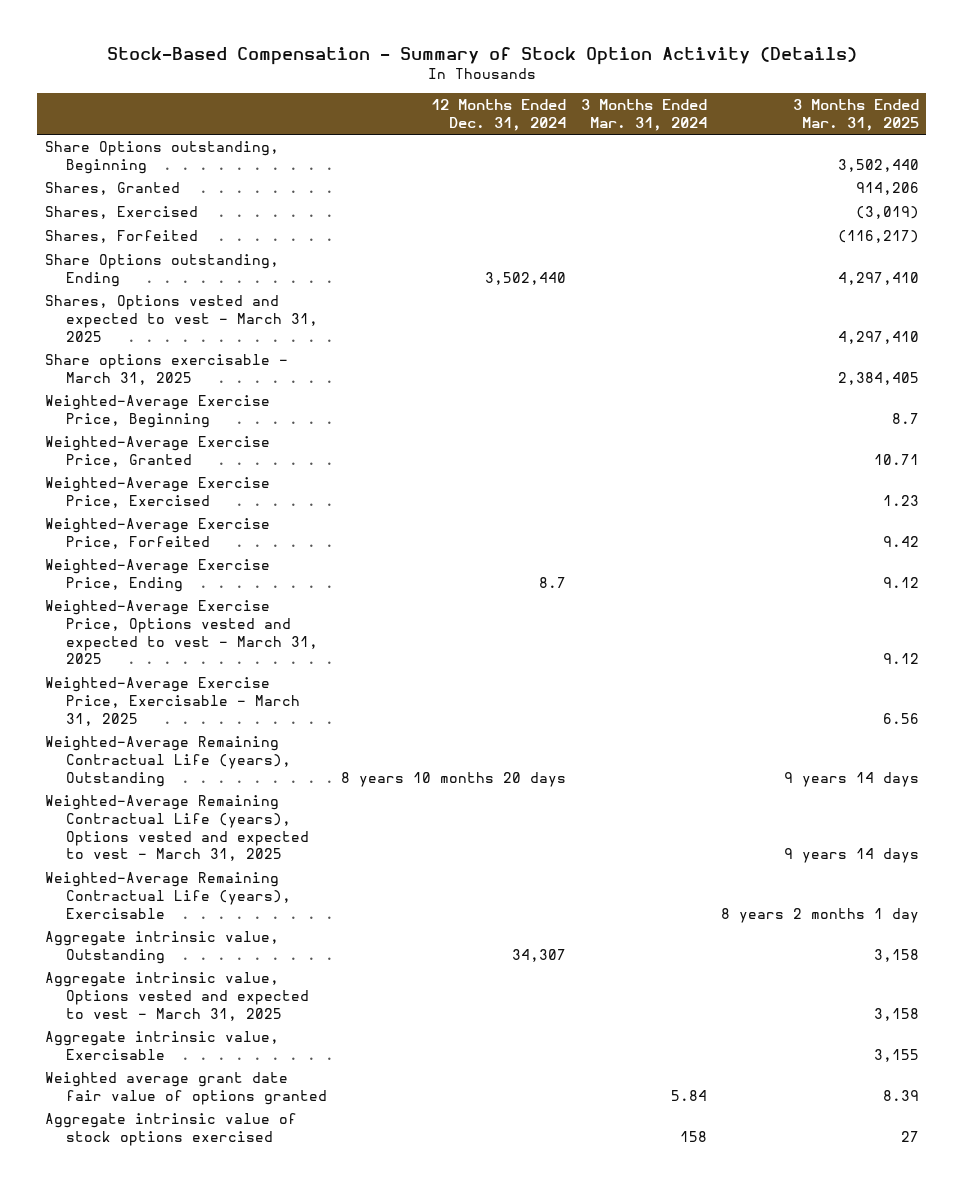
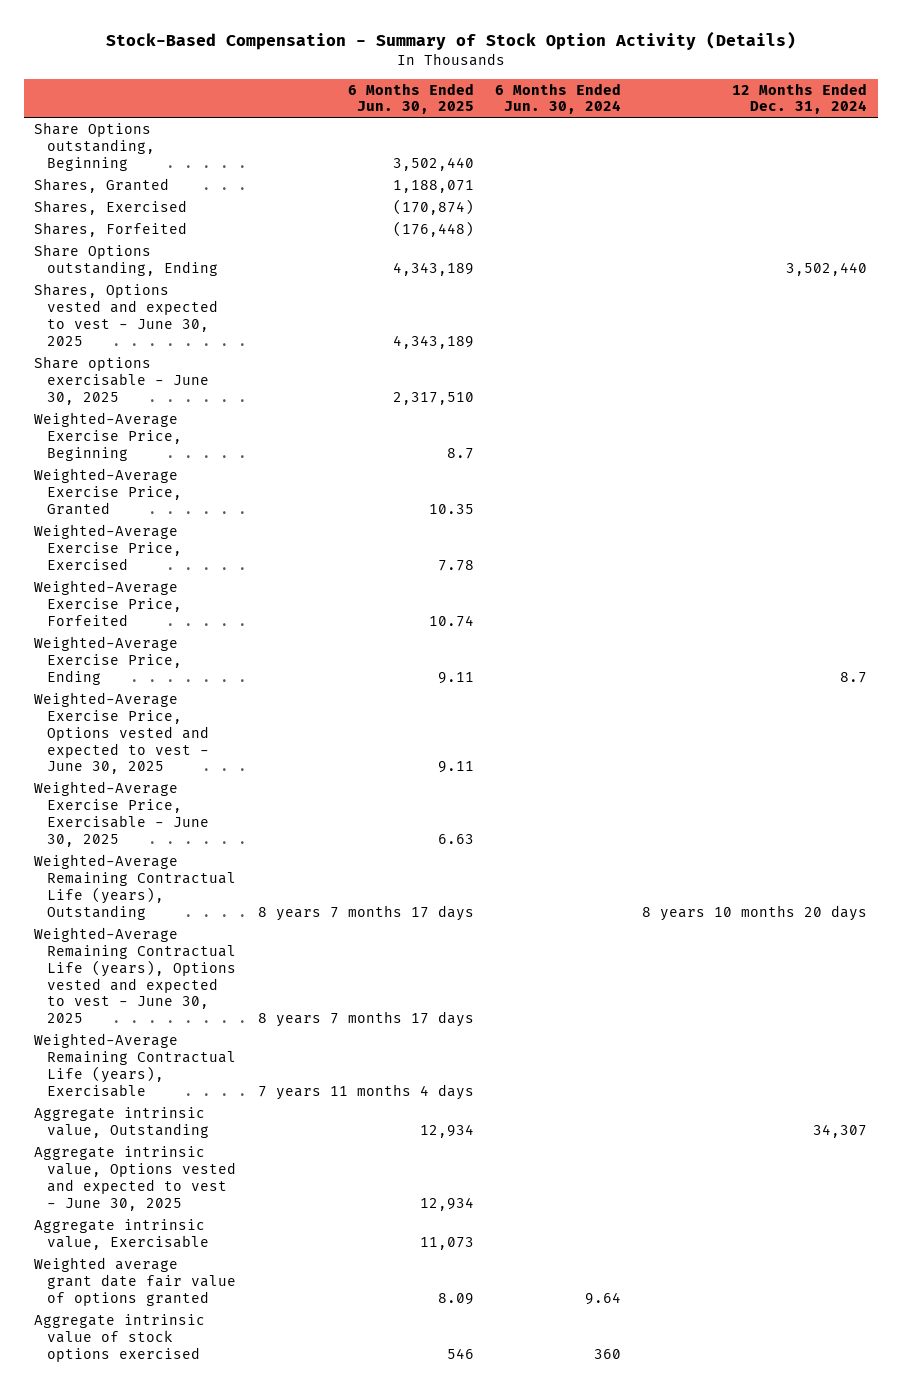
- | 12 Months Ended Dec. 31, 2024 | 3 Months Ended Mar. 31, 2024 | 3 Months Ended Mar. 31, 2025
+ | 6 Months Ended Jun. 30, 2025 | 6 Months Ended Jun. 30, 2024 | 12 Months Ended Dec. 31, 2024
- Shares, Options vested and expected to vest - March 31, 2025 | | | 4,297,410
- Share options exercisable - March 31, 2025 | | | 2,384,405
+ Shares, Options vested and expected to vest - June 30, 2025 | 4,343,189 | |
+ Share options exercisable - June 30, 2025 | 2,317,510 | |
- Weighted-Average Exercise Price, Options vested and expected to vest - March 31, 2025 | | | 9.12
- Weighted-Average Exercise Price, Exercisable - March 31, 2025 | | | 6.56
+ Weighted-Average Exercise Price, Options vested and expected to vest - June 30, 2025 | 9.11 | |
+ Weighted-Average Exercise Price, Exercisable - June 30, 2025 | 6.63 | |
- Weighted-Average Remaining Contractual Life (years), Options vested and expected to vest - March 31, 2025 | | | 9 years 14 days
+ Weighted-Average Remaining Contractual Life (years), Options vested and expected to vest - June 30, 2025 | 8 years 7 months 17 days | |
- Aggregate intrinsic value, Options vested and expected to vest - March 31, 2025 | | | 3,158
+ Aggregate intrinsic value, Options vested and expected to vest - June 30, 2025 | 12,934 | |

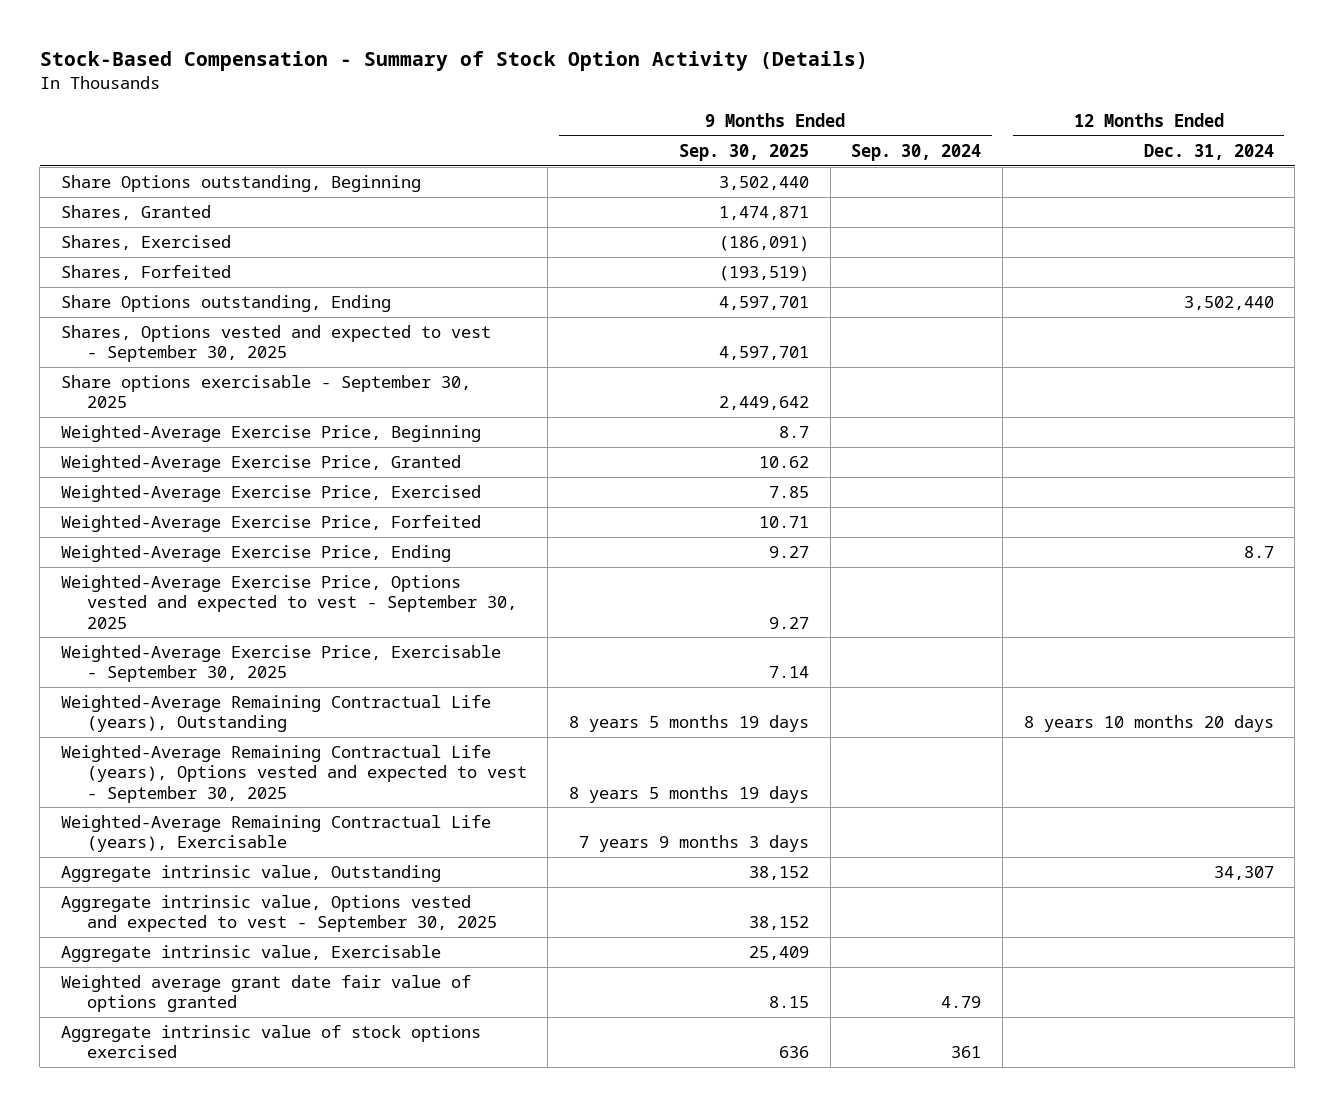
- | 6 Months Ended Jun. 30, 2025 | 6 Months Ended Jun. 30, 2024 | 12 Months Ended Dec. 31, 2024
+ | 9 Months Ended Sep. 30, 2025 | 9 Months Ended Sep. 30, 2024 | 12 Months Ended Dec. 31, 2024
- Shares, Options vested and expected to vest - June 30, 2025 | 4,343,189 | |
- Share options exercisable - June 30, 2025 | 2,317,510 | |
+ Shares, Options vested and expected to vest - September 30, 2025 | 4,597,701 | |
+ Share options exercisable - September 30, 2025 | 2,449,642 | |
- Weighted-Average Exercise Price, Options vested and expected to vest - June 30, 2025 | 9.11 | |
- Weighted-Average Exercise Price, Exercisable - June 30, 2025 | 6.63 | |
+ Weighted-Average Exercise Price, Options vested and expected to vest - September 30, 2025 | 9.27 | |
+ Weighted-Average Exercise Price, Exercisable - September 30, 2025 | 7.14 | |
- Weighted-Average Remaining Contractual Life (years), Options vested and expected to vest - June 30, 2025 | 8 years 7 months 17 days | |
+ Weighted-Average Remaining Contractual Life (years), Options vested and expected to vest - September 30, 2025 | 8 years 5 months 19 days | |
- Aggregate intrinsic value, Options vested and expected to vest - June 30, 2025 | 12,934 | |
+ Aggregate intrinsic value, Options vested and expected to vest - September 30, 2025 | 38,152 | |

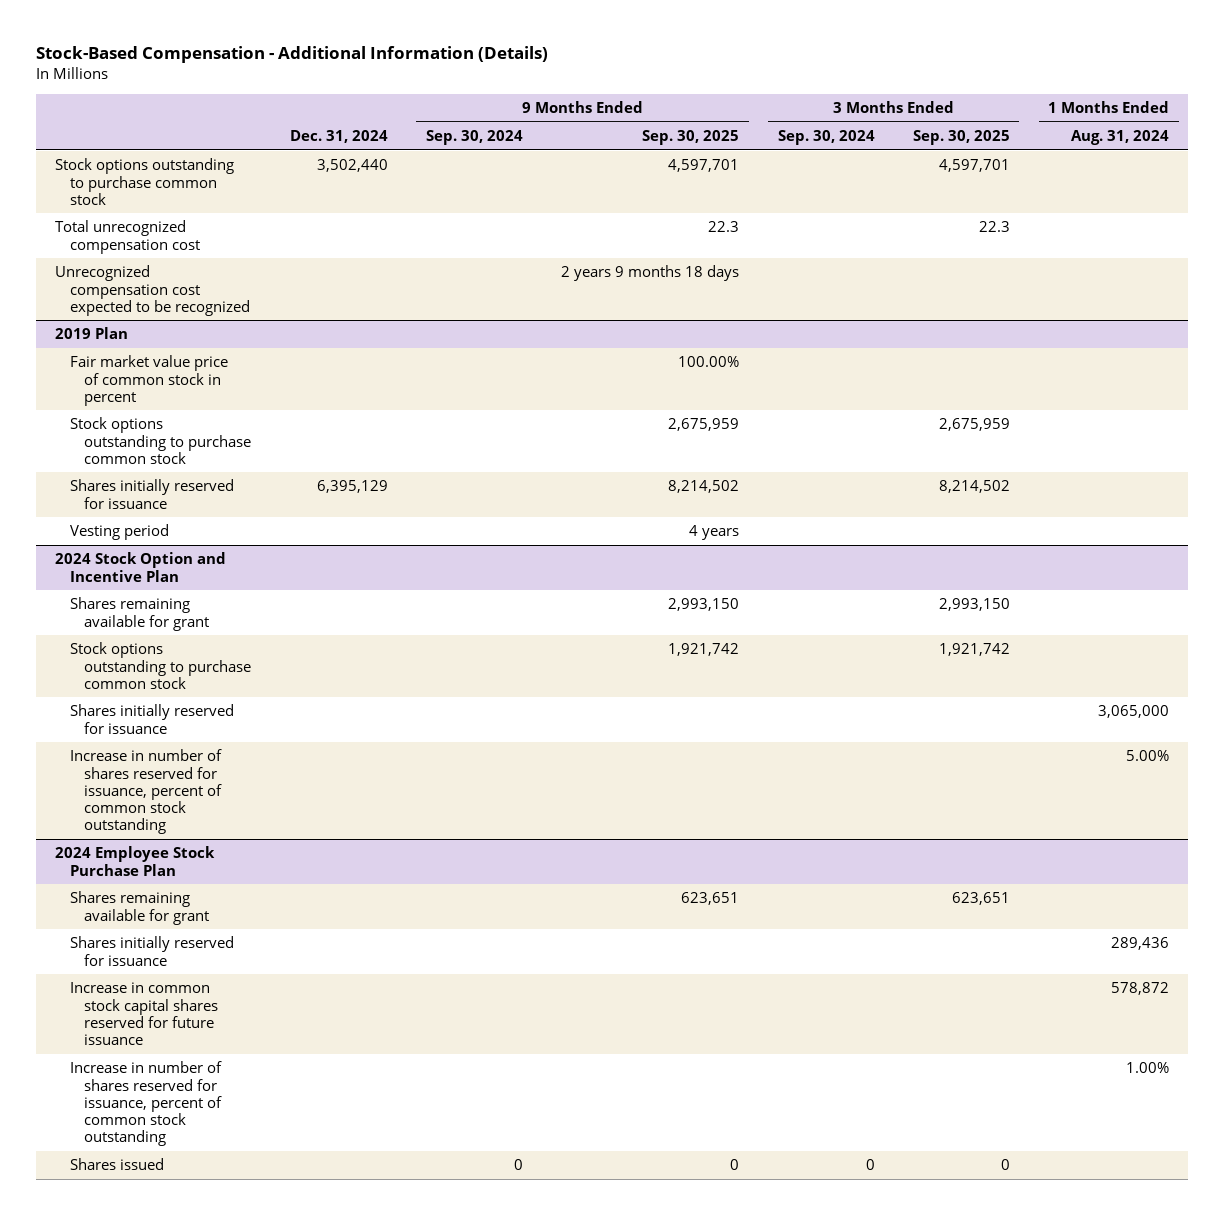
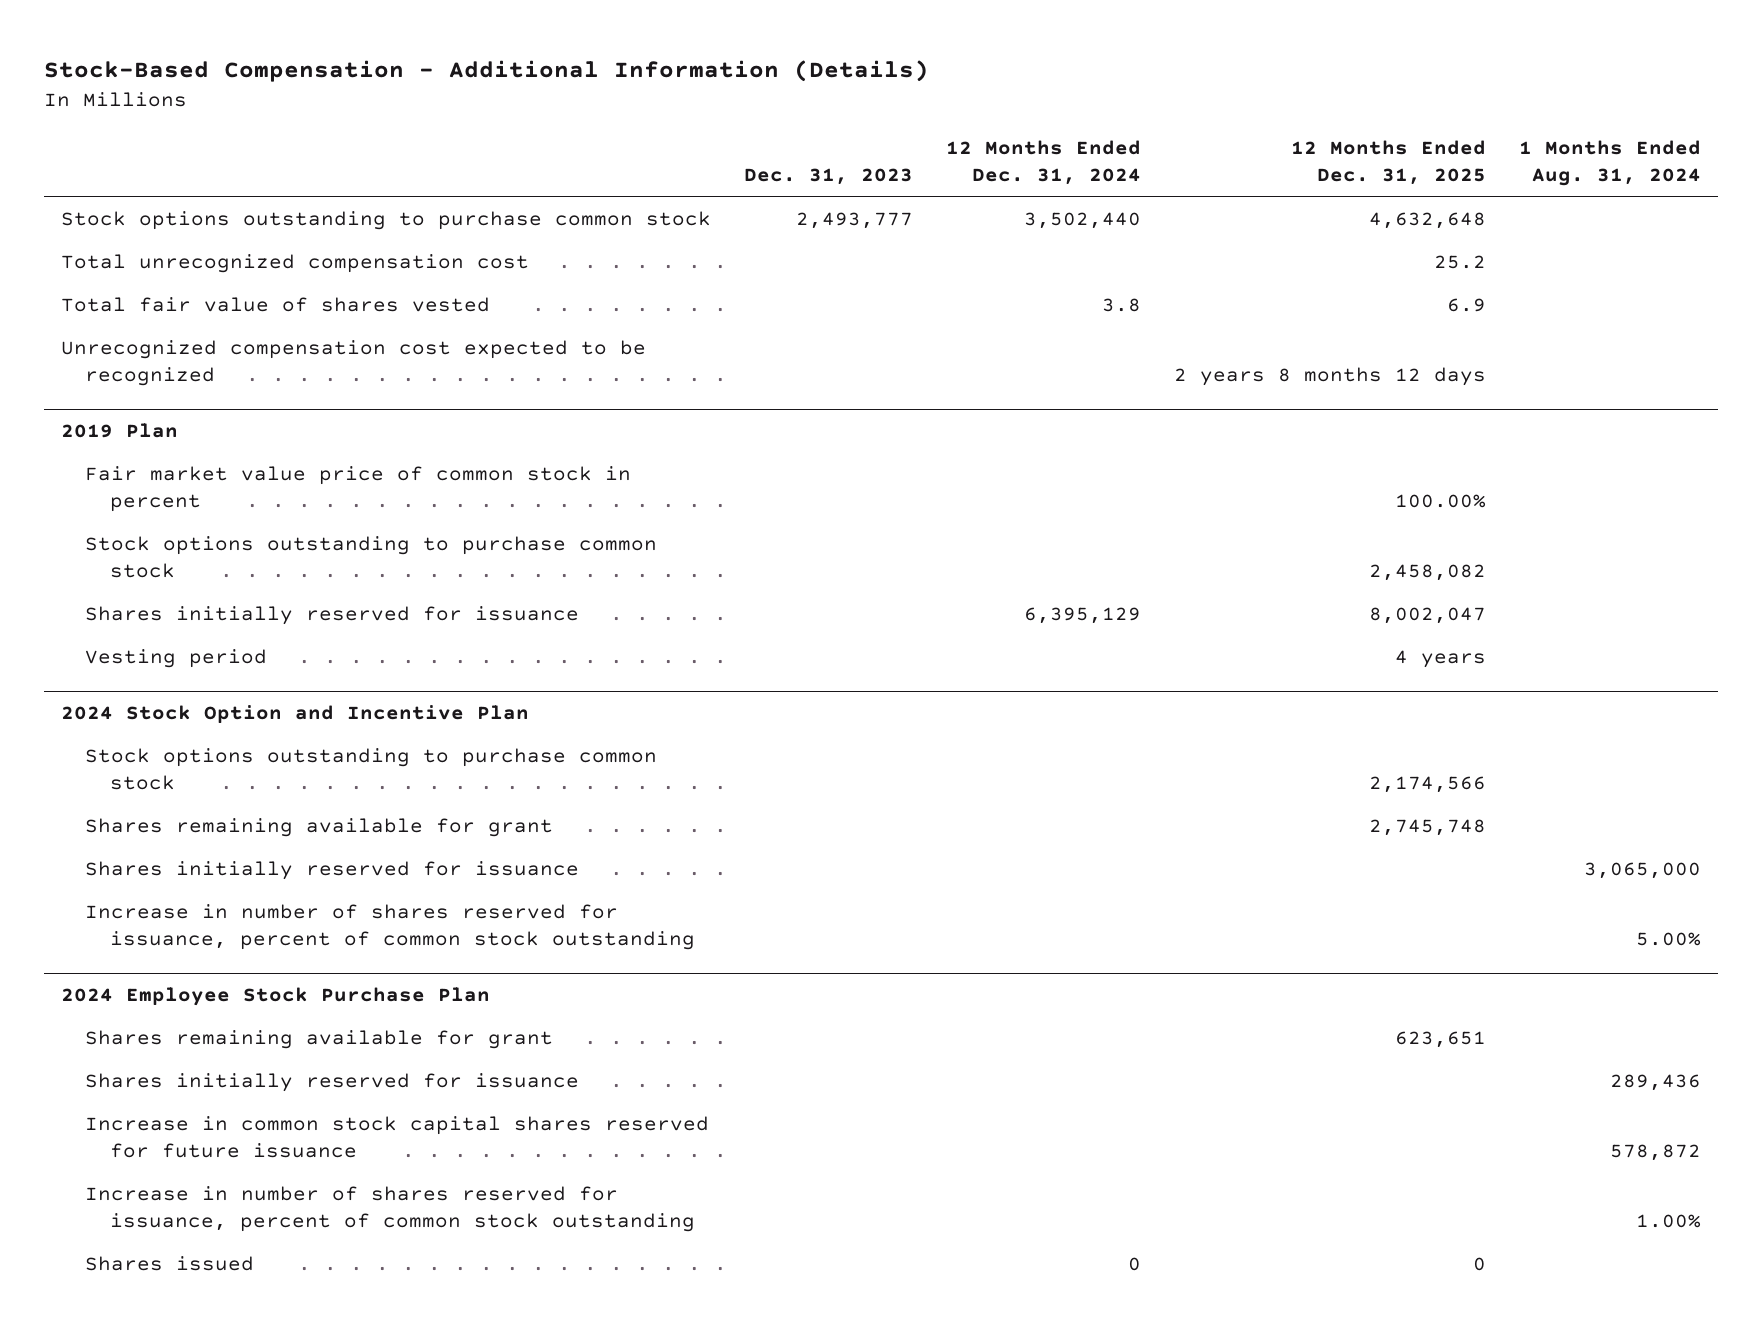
- | Dec. 31, 2024 | 9 Months Ended Sep. 30, 2024 | 9 Months Ended Sep. 30, 2025 | 3 Months Ended Sep. 30, 2024 | 3 Months Ended Sep. 30, 2025 | 1 Months Ended Aug. 31, 2024
+ | Dec. 31, 2023 | 12 Months Ended Dec. 31, 2024 | 12 Months Ended Dec. 31, 2025 | 1 Months Ended Aug. 31, 2024
+ Total fair value of shares vested | | 3.8 | 6.9 |
@ 2024 Stock Option and Incentive Plan
moved down: Shares remaining available for grant | | | 2,745,748 |

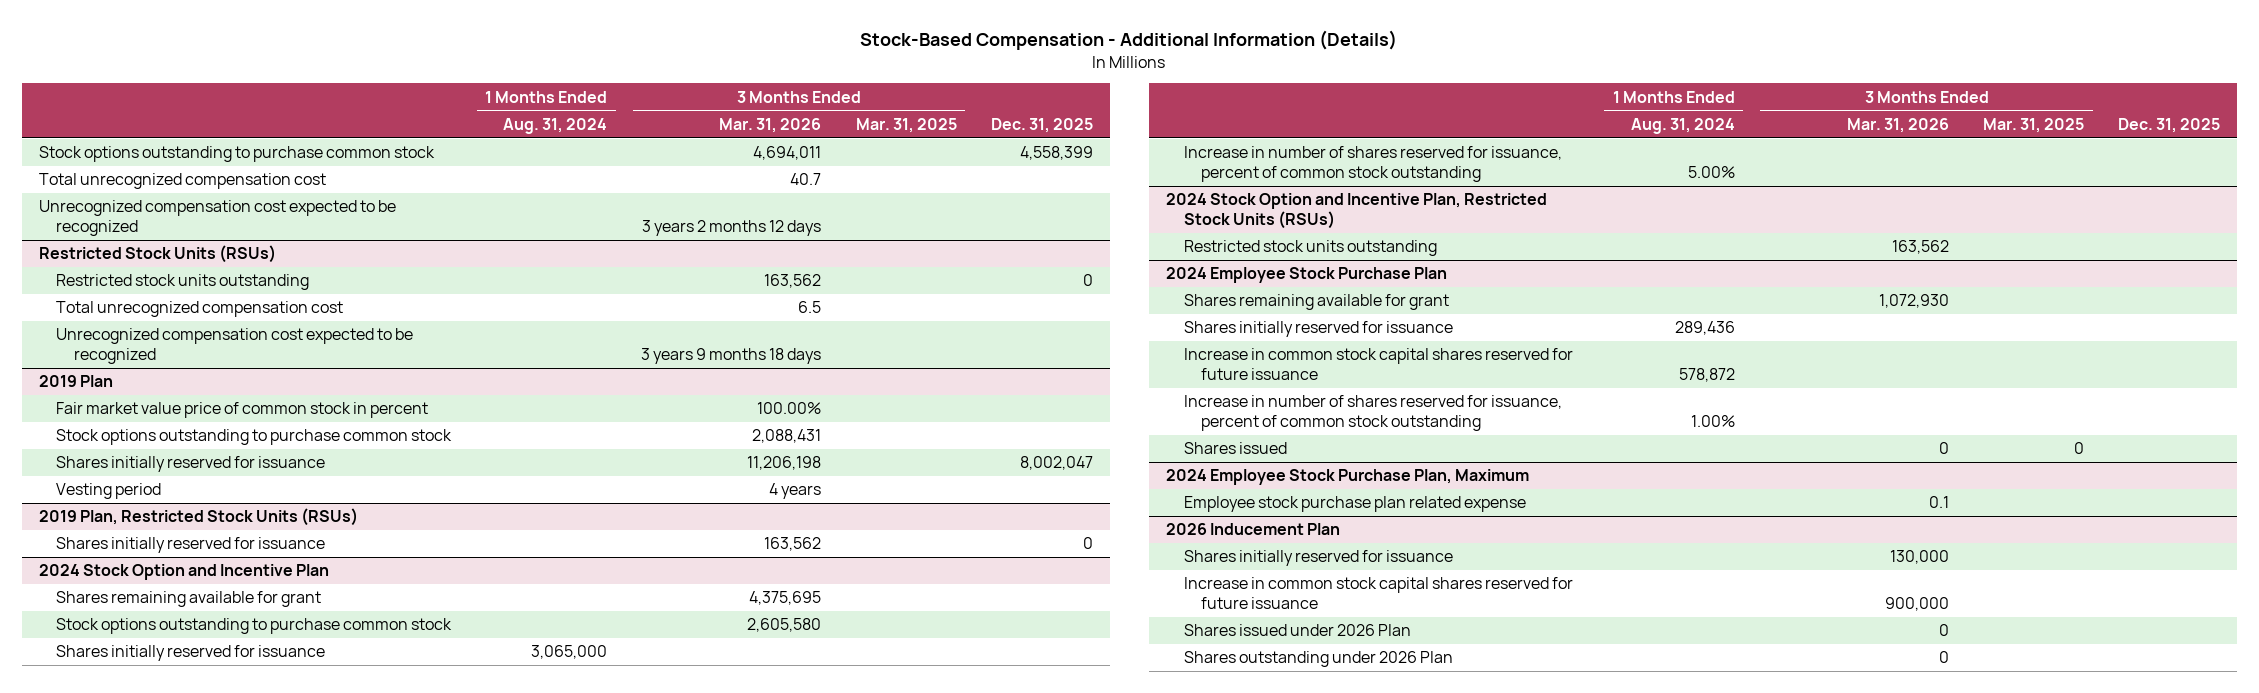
- | Dec. 31, 2023 | 12 Months Ended Dec. 31, 2024 | 12 Months Ended Dec. 31, 2025 | 1 Months Ended Aug. 31, 2024
+ | 1 Months Ended Aug. 31, 2024 | 3 Months Ended Mar. 31, 2026 | 3 Months Ended Mar. 31, 2025 | Dec. 31, 2025
- Total fair value of shares vested | | 3.8 | 6.9 |
+ Restricted Stock Units (RSUs)
+ Restricted stock units outstanding | | 163,562 | | 0
+ Total unrecognized compensation cost | | 6.5 | |
+ Unrecognized compensation cost expected to be recognized | | 3 years 9 months 18 days | |
+ 2019 Plan, Restricted Stock Units (RSUs)
+ Shares initially reserved for issuance | | 163,562 | | 0
@ 2024 Stock Option and Incentive Plan
moved down: Stock options outstanding to purchase common stock | | 2,605,580 | |
+ 2024 Stock Option and Incentive Plan, Restricted Stock Units (RSUs)
+ Restricted stock units outstanding | | 163,562 | |
+ 2024 Employee Stock Purchase Plan, Maximum
+ Employee stock purchase plan related expense | | 0.1 | |
+ 2026 Inducement Plan
+ Shares initially reserved for issuance | | 130,000 | |
+ Increase in common stock capital shares reserved for future issuance | | 900,000 | |
+ Shares issued under 2026 Plan | | 0 | |
+ Shares outstanding under 2026 Plan | | 0 | |

